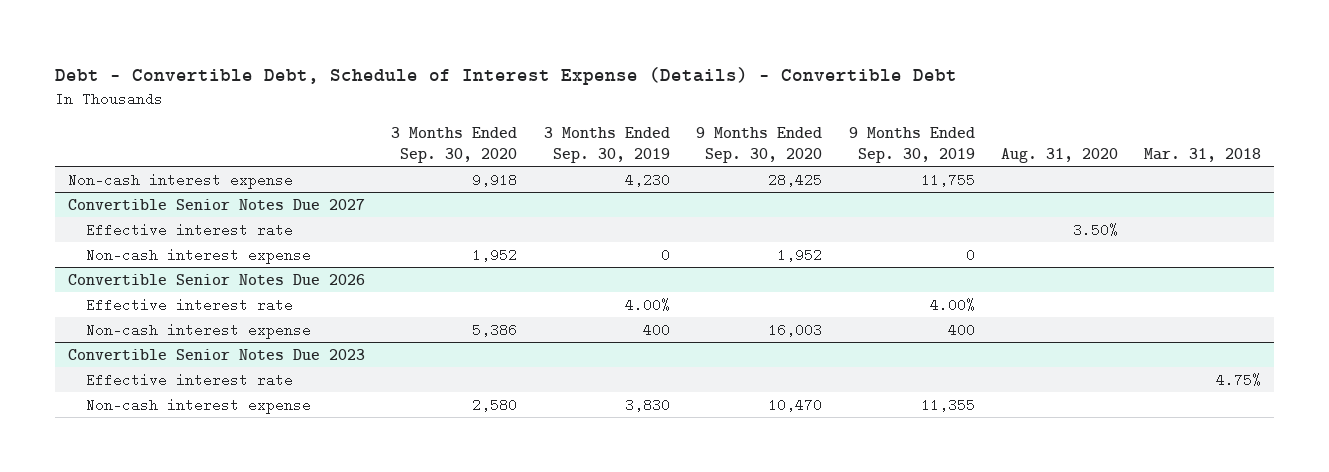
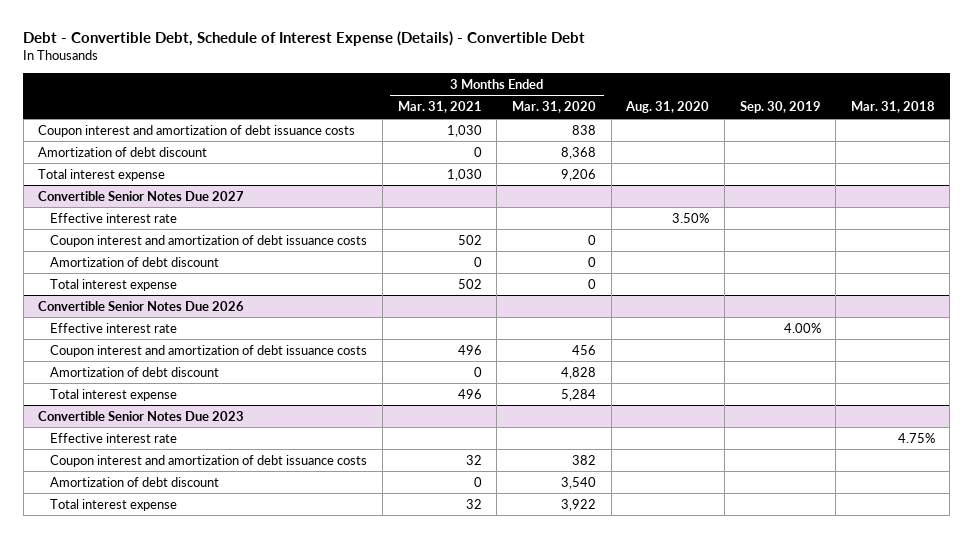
- | 3 Months Ended Sep. 30, 2020 | 3 Months Ended Sep. 30, 2019 | 9 Months Ended Sep. 30, 2020 | 9 Months Ended Sep. 30, 2019 | Aug. 31, 2020 | Mar. 31, 2018
+ | 3 Months Ended Mar. 31, 2021 | 3 Months Ended Mar. 31, 2020 | Aug. 31, 2020 | Sep. 30, 2019 | Mar. 31, 2018
- Non-cash interest expense | 9,918 | 4,230 | 28,425 | 11,755 | |
+ Coupon interest and amortization of debt issuance costs | 1,030 | 838 | | |
+ Amortization of debt discount | 0 | 8,368 | | |
+ Total interest expense | 1,030 | 9,206 | | |
@ Convertible Senior Notes Due 2027
- Non-cash interest expense | 1,952 | 0 | 1,952 | 0 | |
+ Coupon interest and amortization of debt issuance costs | 502 | 0 | | |
+ Amortization of debt discount | 0 | 0 | | |
+ Total interest expense | 502 | 0 | | |
@ Convertible Senior Notes Due 2026
- Non-cash interest expense | 5,386 | 400 | 16,003 | 400 | |
+ Coupon interest and amortization of debt issuance costs | 496 | 456 | | |
+ Amortization of debt discount | 0 | 4,828 | | |
+ Total interest expense | 496 | 5,284 | | |
@ Convertible Senior Notes Due 2023
- Non-cash interest expense | 2,580 | 3,830 | 10,470 | 11,355 | |
+ Coupon interest and amortization of debt issuance costs | 32 | 382 | | |
+ Amortization of debt discount | 0 | 3,540 | | |
+ Total interest expense | 32 | 3,922 | | |

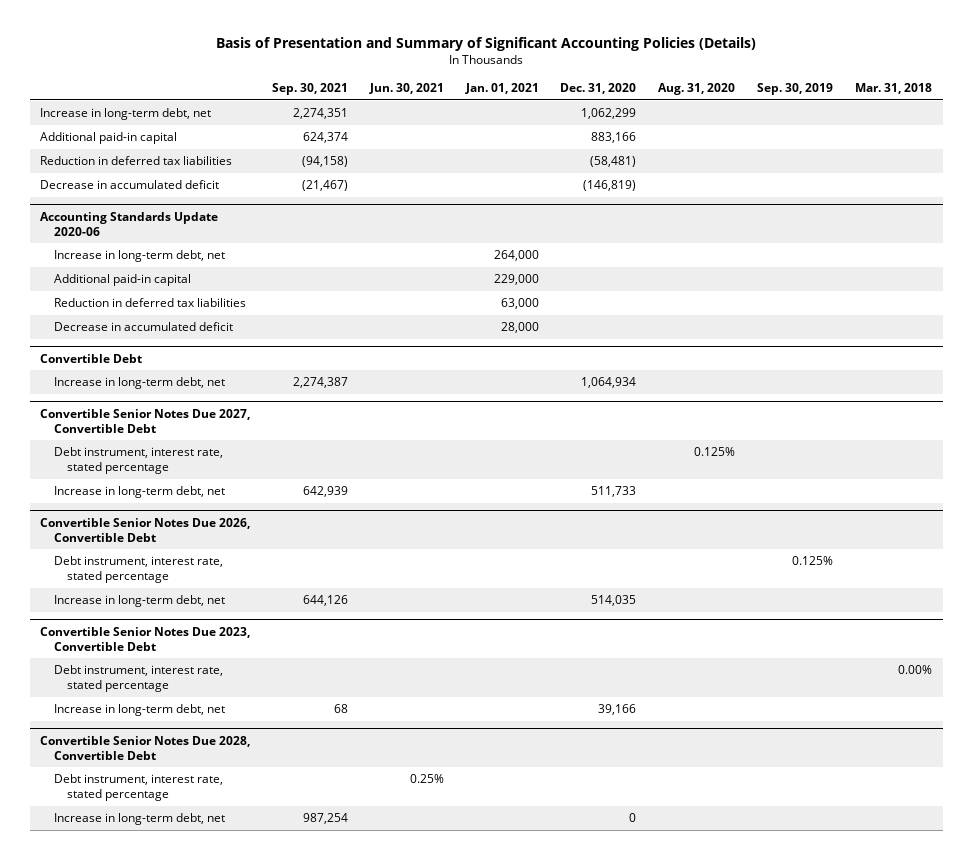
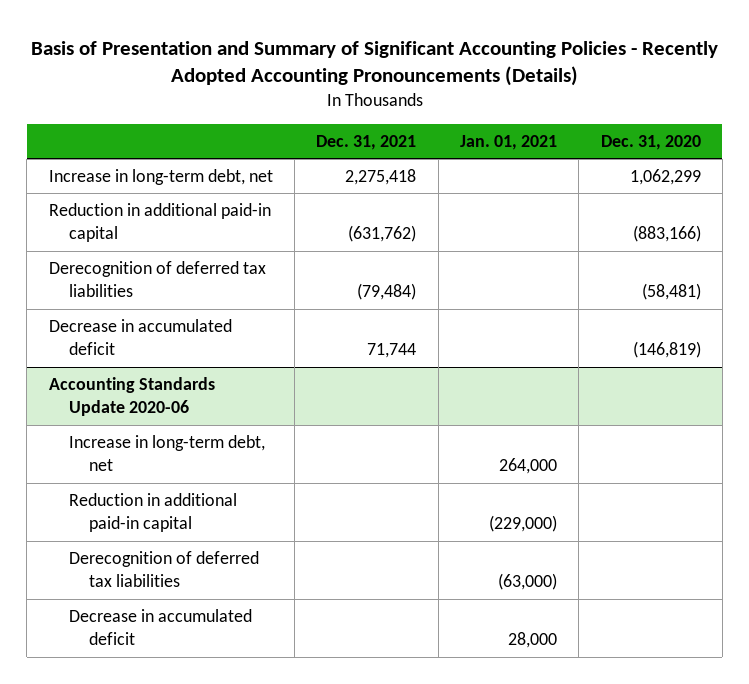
- Basis of Presentation and Summary of Significant Accounting Policies (Details)
+ Basis of Presentation and Summary of Significant Accounting Policies - Recently Adopted Accounting Pronouncements (Details)
- | Sep. 30, 2021 | Jun. 30, 2021 | Jan. 01, 2021 | Dec. 31, 2020 | Aug. 31, 2020 | Sep. 30, 2019 | Mar. 31, 2018
+ | Dec. 31, 2021 | Jan. 01, 2021 | Dec. 31, 2020
- Additional paid-in capital | 624,374 | | | 883,166 | | |
- Reduction in deferred tax liabilities | (94,158) | | | (58,481) | | |
+ Reduction in additional paid-in capital | (631,762) | | (883,166)
+ Derecognition of deferred tax liabilities | (79,484) | | (58,481)
@ Accounting Standards Update 2020-06
- Additional paid-in capital | | | 229,000 | | | |
- Reduction in deferred tax liabilities | | | 63,000 | | | |
+ Reduction in additional paid-in capital | | (229,000) |
+ Derecognition of deferred tax liabilities | | (63,000) |
- Convertible Debt
- Increase in long-term debt, net | 2,274,387 | | | 1,064,934 | | |
- Convertible Senior Notes Due 2027, Convertible Debt
- Debt instrument, interest rate, stated percentage | | | | | 0.125% | |
- Increase in long-term debt, net | 642,939 | | | 511,733 | | |
- Convertible Senior Notes Due 2026, Convertible Debt
- Debt instrument, interest rate, stated percentage | | | | | | 0.125% |
- Increase in long-term debt, net | 644,126 | | | 514,035 | | |
- Convertible Senior Notes Due 2023, Convertible Debt
- Debt instrument, interest rate, stated percentage | | | | | | | 0.00%
- Increase in long-term debt, net | 68 | | | 39,166 | | |
- Convertible Senior Notes Due 2028, Convertible Debt
- Debt instrument, interest rate, stated percentage | | 0.25% | | | | |
- Increase in long-term debt, net | 987,254 | | | 0 | | |

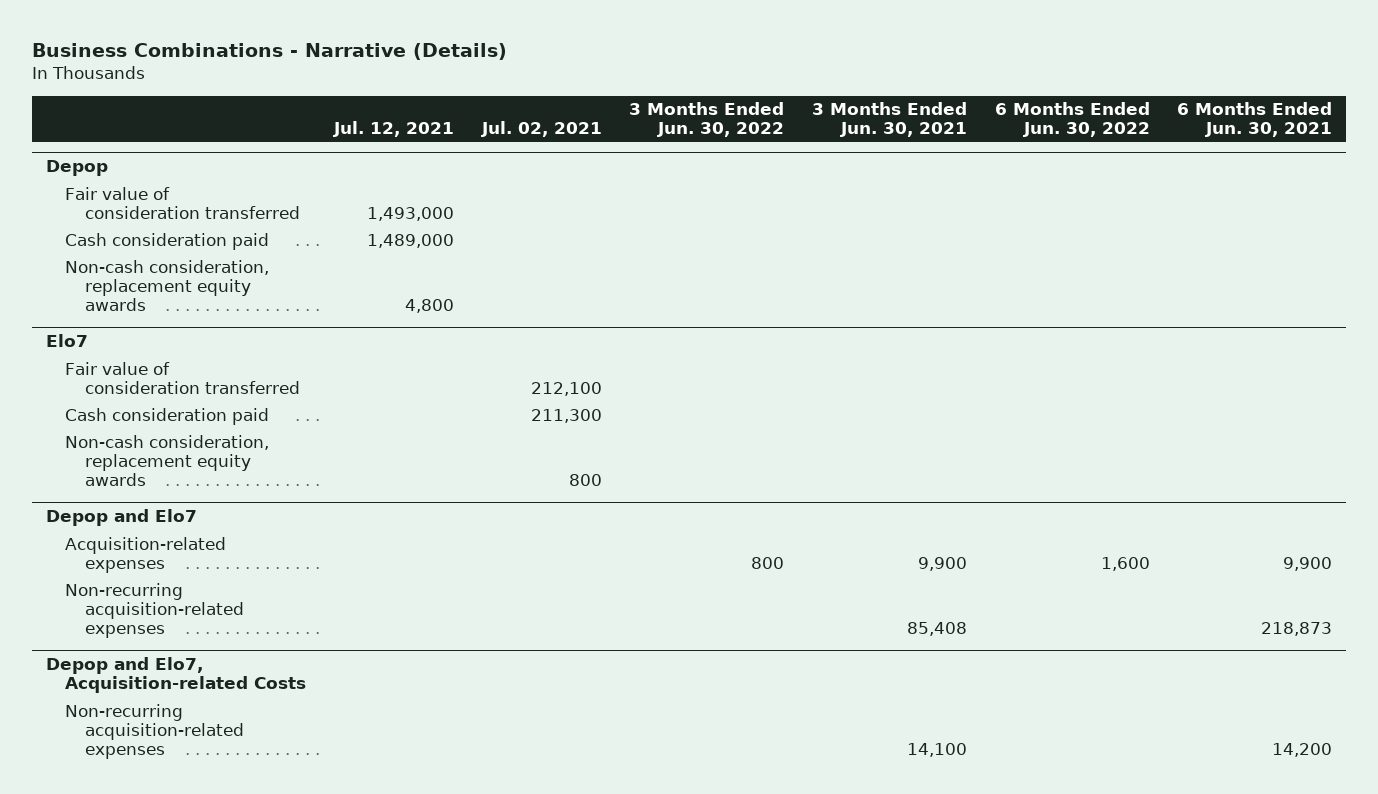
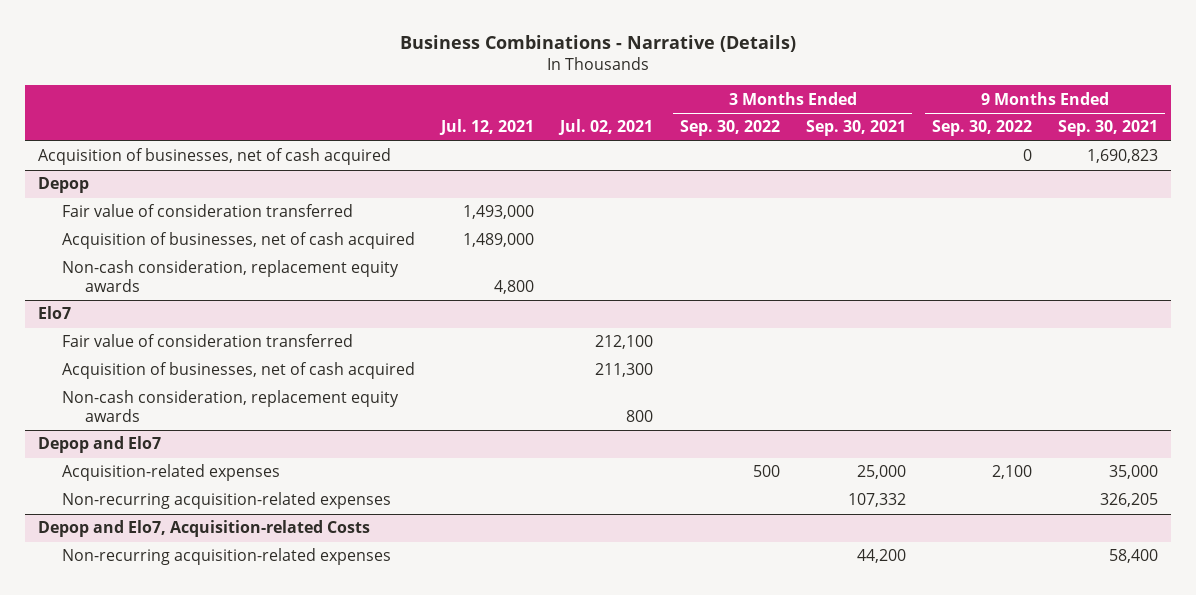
- | Jul. 12, 2021 | Jul. 02, 2021 | 3 Months Ended Jun. 30, 2022 | 3 Months Ended Jun. 30, 2021 | 6 Months Ended Jun. 30, 2022 | 6 Months Ended Jun. 30, 2021
+ | Jul. 12, 2021 | Jul. 02, 2021 | 3 Months Ended Sep. 30, 2022 | 3 Months Ended Sep. 30, 2021 | 9 Months Ended Sep. 30, 2022 | 9 Months Ended Sep. 30, 2021
+ Acquisition of businesses, net of cash acquired | | | | | 0 | 1,690,823
@ Depop
- Cash consideration paid | 1,489,000 | | | | |
+ Acquisition of businesses, net of cash acquired | 1,489,000 | | | | |
@ Elo7
- Cash consideration paid | | 211,300 | | | |
+ Acquisition of businesses, net of cash acquired | | 211,300 | | | |

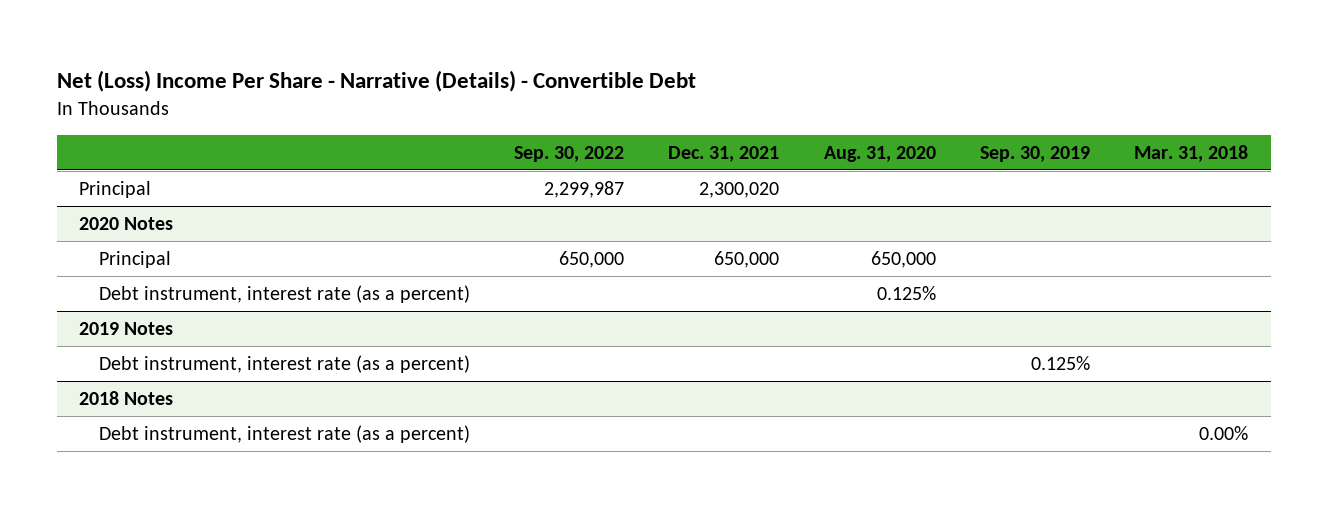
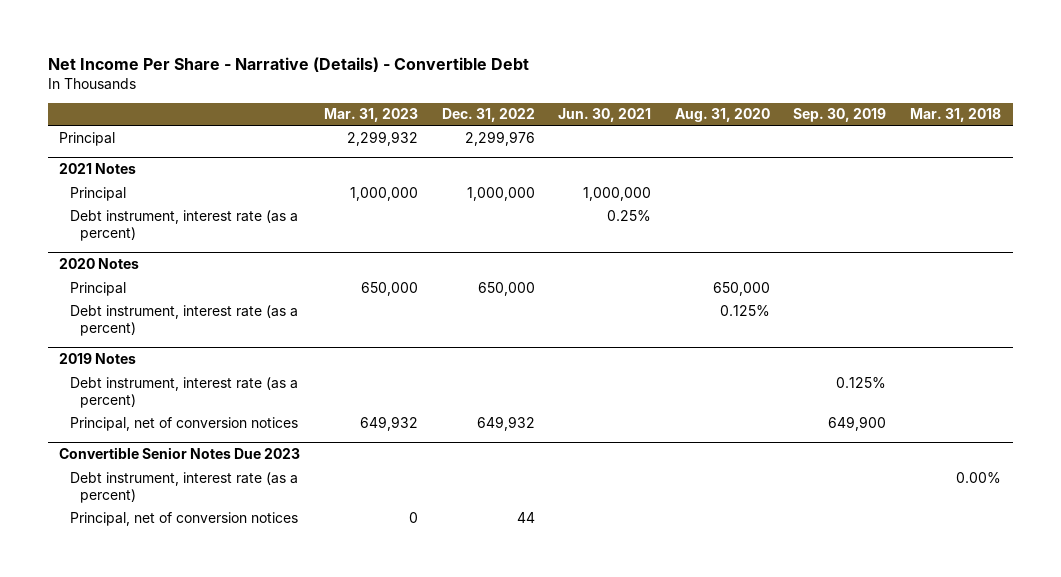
- Net (Loss) Income Per Share - Narrative (Details) - Convertible Debt
+ Net Income Per Share - Narrative (Details) - Convertible Debt
- | Sep. 30, 2022 | Dec. 31, 2021 | Aug. 31, 2020 | Sep. 30, 2019 | Mar. 31, 2018
+ | Mar. 31, 2023 | Dec. 31, 2022 | Jun. 30, 2021 | Aug. 31, 2020 | Sep. 30, 2019 | Mar. 31, 2018
+ 2021 Notes
+ Principal | 1,000,000 | 1,000,000 | 1,000,000 | | |
+ Debt instrument, interest rate (as a percent) | | | 0.25% | | |
- 2018 Notes
@ 2019 Notes
+ Principal, net of conversion notices | 649,932 | 649,932 | | | 649,900 |
+ Convertible Senior Notes Due 2023
+ Principal, net of conversion notices | 0 | 44 | | | |

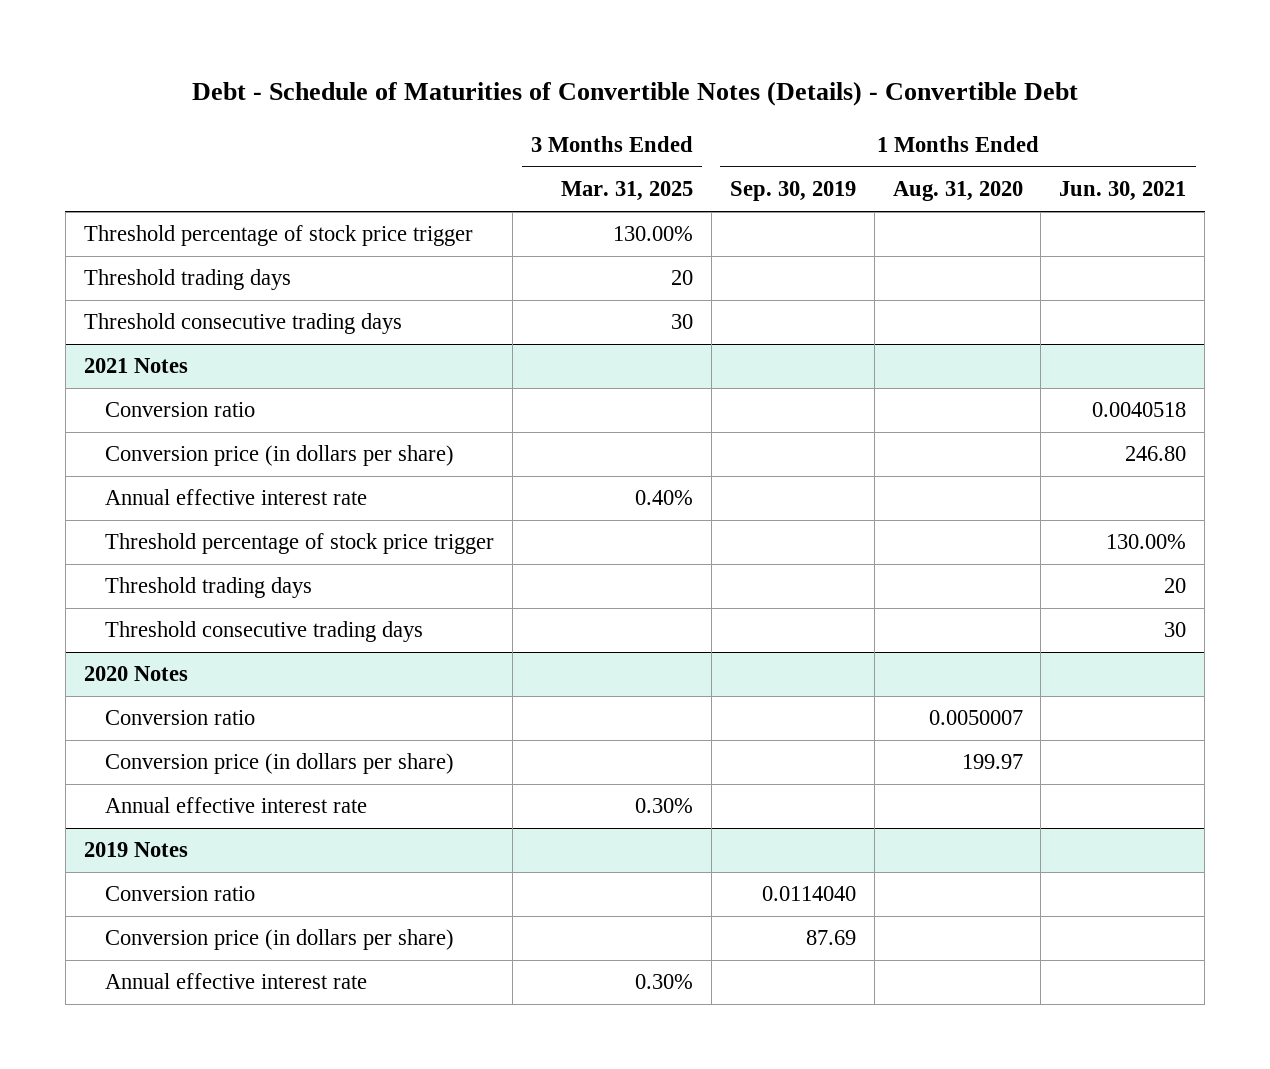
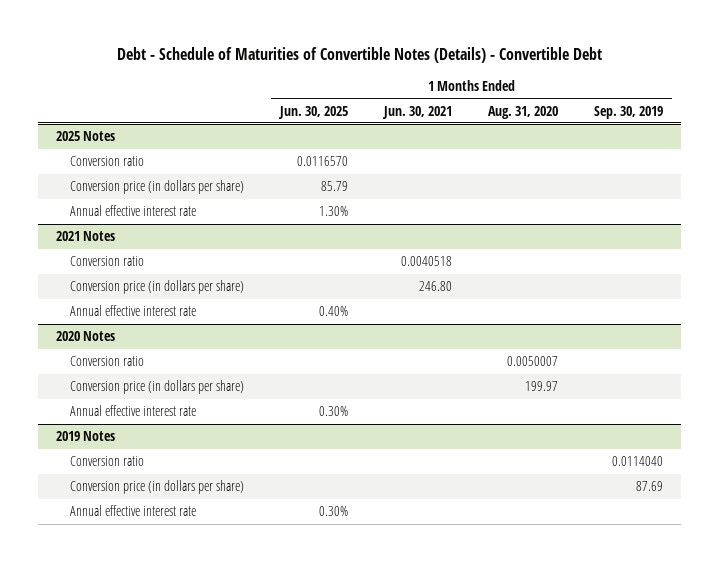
- | 3 Months Ended Mar. 31, 2025 | 1 Months Ended Sep. 30, 2019 | 1 Months Ended Aug. 31, 2020 | 1 Months Ended Jun. 30, 2021
+ | 1 Months Ended Jun. 30, 2025 | 1 Months Ended Jun. 30, 2021 | 1 Months Ended Aug. 31, 2020 | 1 Months Ended Sep. 30, 2019
- Threshold percentage of stock price trigger | 130.00% | | |
- Threshold trading days | 20 | | |
- Threshold consecutive trading days | 30 | | |
+ 2025 Notes
+ Conversion ratio | 0.0116570 | | |
+ Conversion price (in dollars per share) | 85.79 | | |
+ Annual effective interest rate | 1.30% | | |
@ 2021 Notes
- Threshold percentage of stock price trigger | | | | 130.00%
- Threshold trading days | | | | 20
- Threshold consecutive trading days | | | | 30

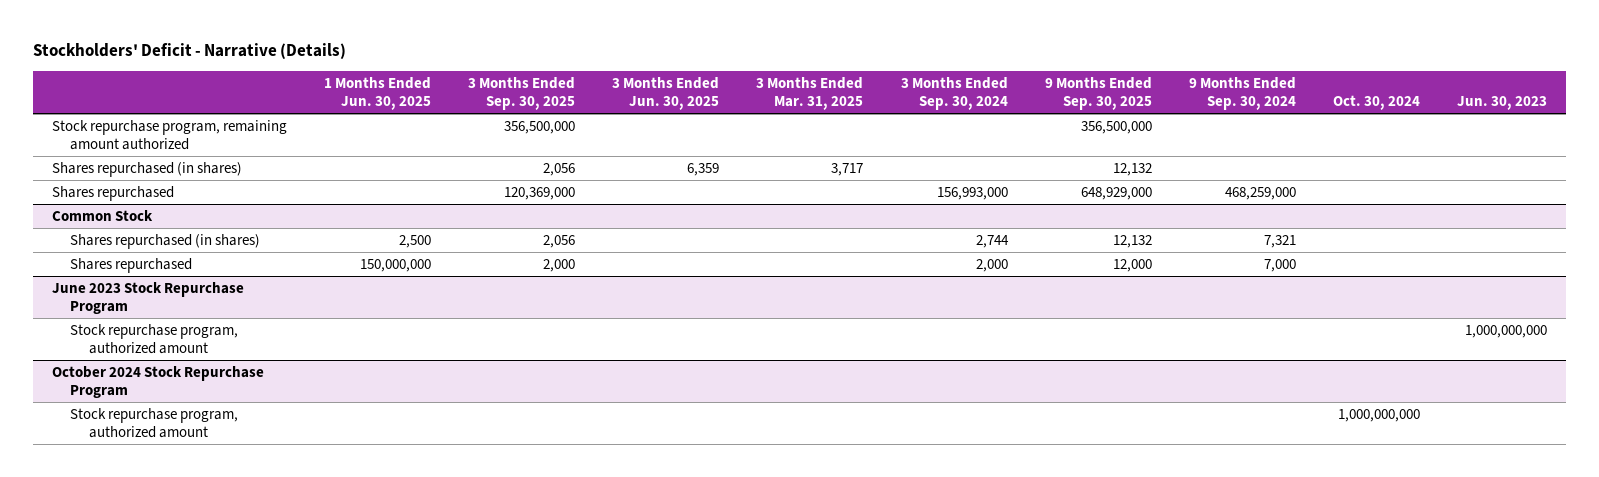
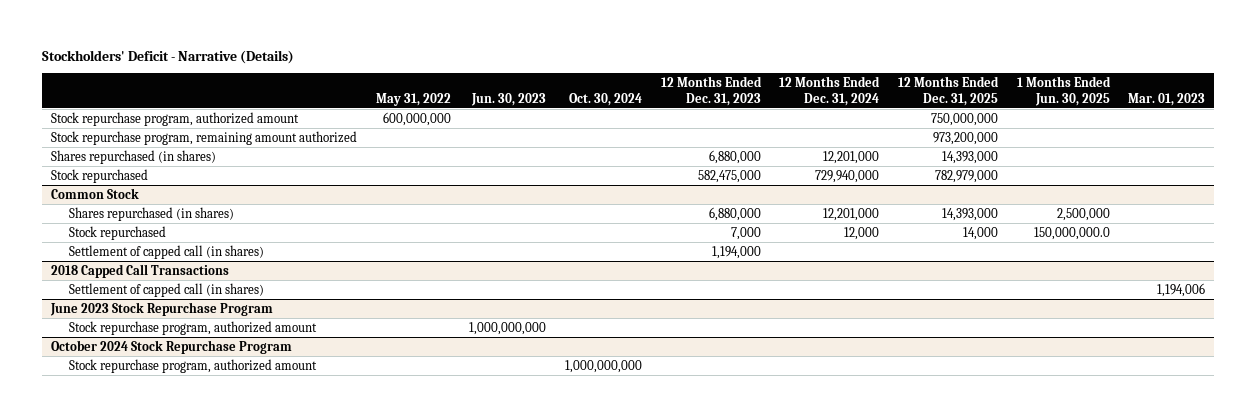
- | 1 Months Ended Jun. 30, 2025 | 3 Months Ended Sep. 30, 2025 | 3 Months Ended Jun. 30, 2025 | 3 Months Ended Mar. 31, 2025 | 3 Months Ended Sep. 30, 2024 | 9 Months Ended Sep. 30, 2025 | 9 Months Ended Sep. 30, 2024 | Oct. 30, 2024 | Jun. 30, 2023
+ | May 31, 2022 | Jun. 30, 2023 | Oct. 30, 2024 | 12 Months Ended Dec. 31, 2023 | 12 Months Ended Dec. 31, 2024 | 12 Months Ended Dec. 31, 2025 | 1 Months Ended Jun. 30, 2025 | Mar. 01, 2023
+ Stock repurchase program, authorized amount | 600,000,000 | | | | | 750,000,000 | |
- Shares repurchased | | 120,369,000 | | | 156,993,000 | 648,929,000 | 468,259,000 | |
+ Stock repurchased | | | | 582,475,000 | 729,940,000 | 782,979,000 | |
@ Common Stock
- Shares repurchased (in shares) | 2,500 | 2,056 | | | 2,744 | 12,132 | 7,321 | |
- Shares repurchased | 150,000,000 | 2,000 | | | 2,000 | 12,000 | 7,000 | |
+ Shares repurchased (in shares) | | | | 6,880,000 | 12,201,000 | 14,393,000 | 2,500,000 |
+ Stock repurchased | | | | 7,000 | 12,000 | 14,000 | 150,000,000.0 |
+ Settlement of capped call (in shares) | | | | 1,194,000 | | | |
+ 2018 Capped Call Transactions
+ Settlement of capped call (in shares) | | | | | | | | 1,194,006

